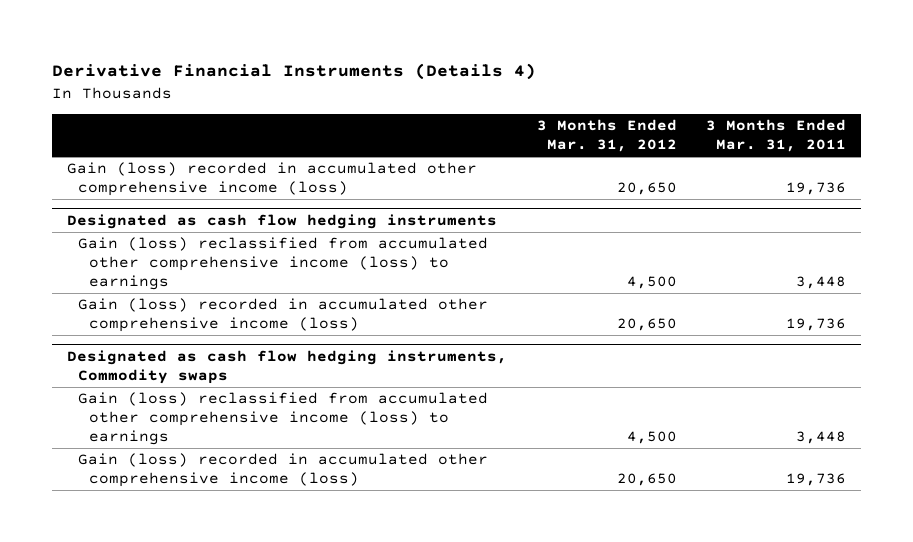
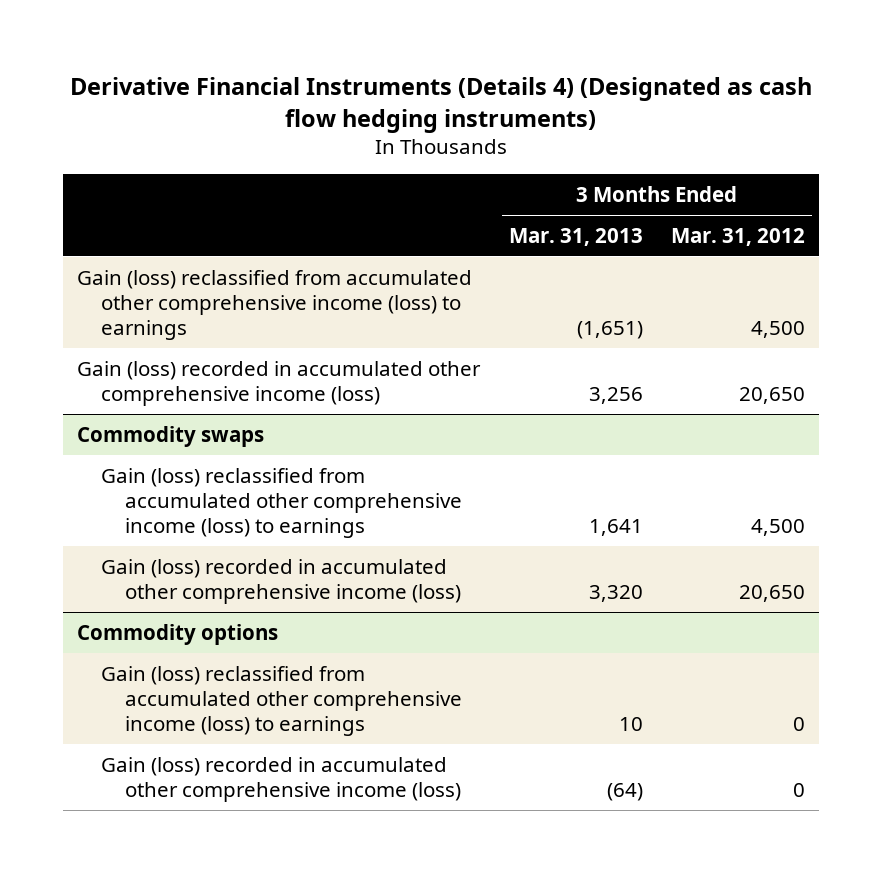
- Derivative Financial Instruments (Details 4)
+ Derivative Financial Instruments (Details 4) (Designated as cash flow hedging instruments)
- | 3 Months Ended Mar. 31, 2012 | 3 Months Ended Mar. 31, 2011
+ | 3 Months Ended Mar. 31, 2013 | 3 Months Ended Mar. 31, 2012
- Gain (loss) recorded in accumulated other comprehensive income (loss) | 20,650 | 19,736
- Designated as cash flow hedging instruments
- Designated as cash flow hedging instruments, Commodity swaps
+ Commodity swaps
+ Commodity options
+ Gain (loss) reclassified from accumulated other comprehensive income (loss) to earnings | 10 | 0
+ Gain (loss) recorded in accumulated other comprehensive income (loss) | (64) | 0

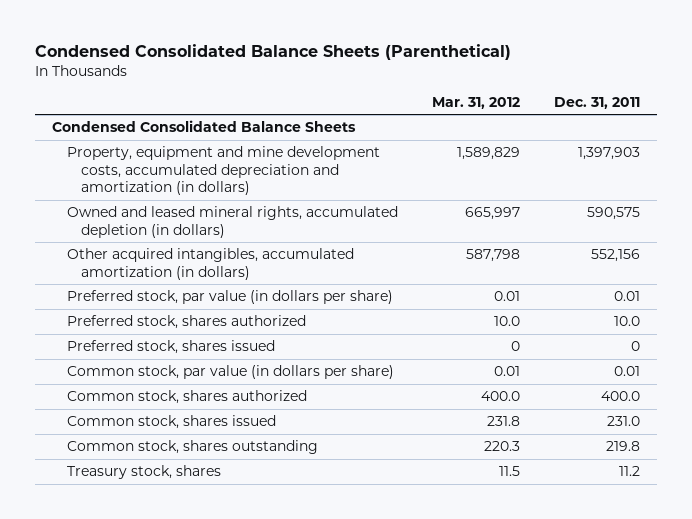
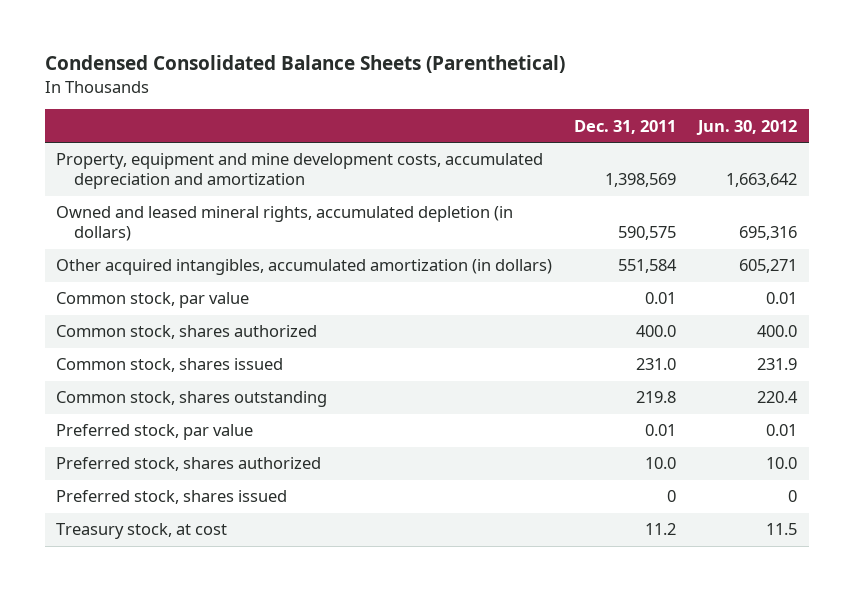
- | Mar. 31, 2012 | Dec. 31, 2011
+ | Dec. 31, 2011 | Jun. 30, 2012
- Condensed Consolidated Balance Sheets
- Property, equipment and mine development costs, accumulated depreciation and amortization (in dollars) | 1,589,829 | 1,397,903
+ Property, equipment and mine development costs, accumulated depreciation and amortization | 1,398,569 | 1,663,642
- Other acquired intangibles, accumulated amortization (in dollars) | 587,798 | 552,156
- Preferred stock, par value (in dollars per share) | 0.01 | 0.01
- Common stock, par value (in dollars per share) | 0.01 | 0.01
+ Other acquired intangibles, accumulated amortization (in dollars) | 551,584 | 605,271
+ Common stock, par value | 0.01 | 0.01
- Treasury stock, shares | 11.5 | 11.2
+ Preferred stock, par value | 0.01 | 0.01
moved down: Preferred stock, shares authorized | 10.0 | 10.0
moved down: Preferred stock, shares issued | 0 | 0
+ Treasury stock, at cost | 11.2 | 11.5

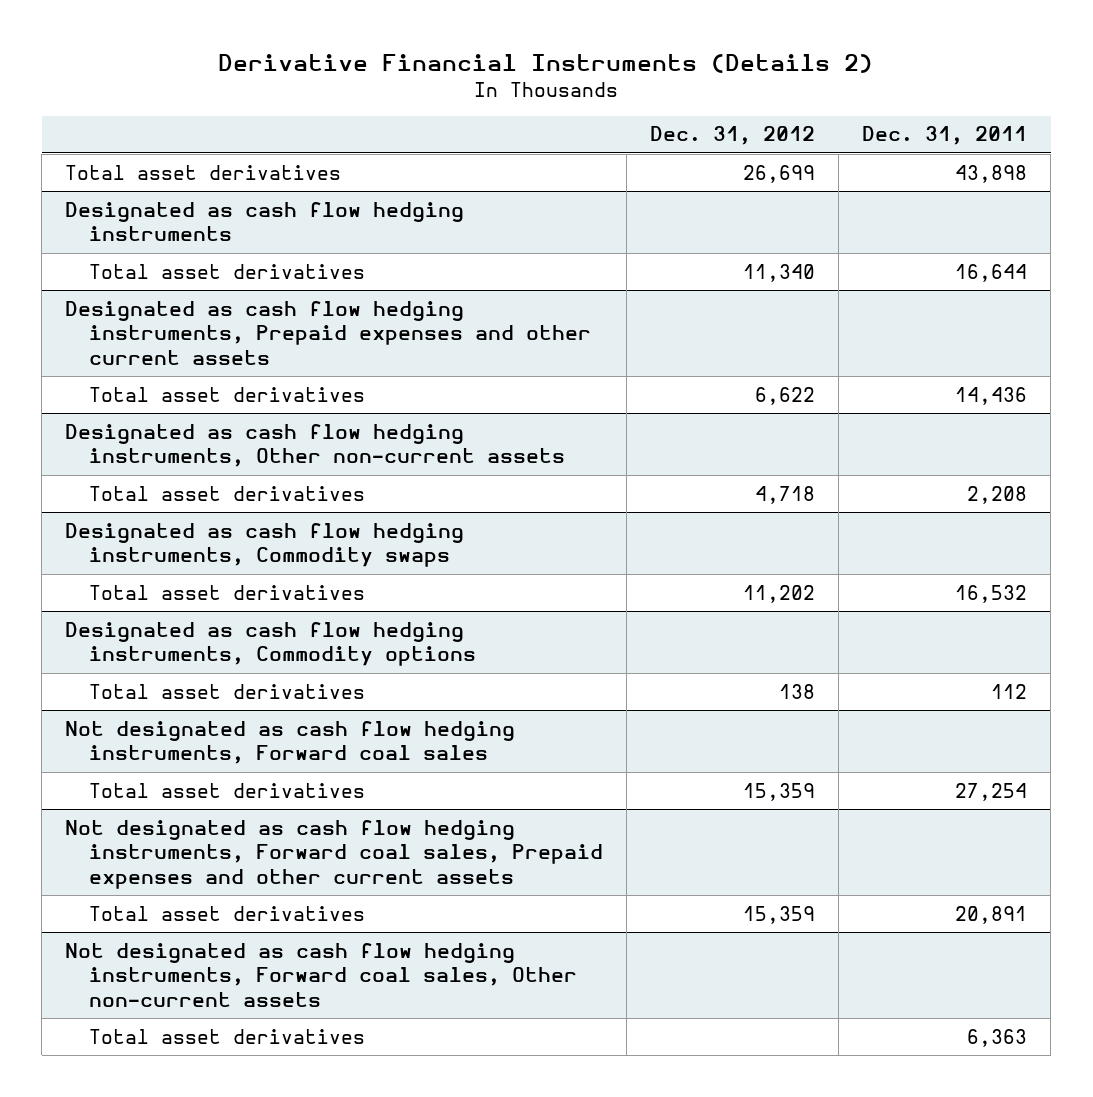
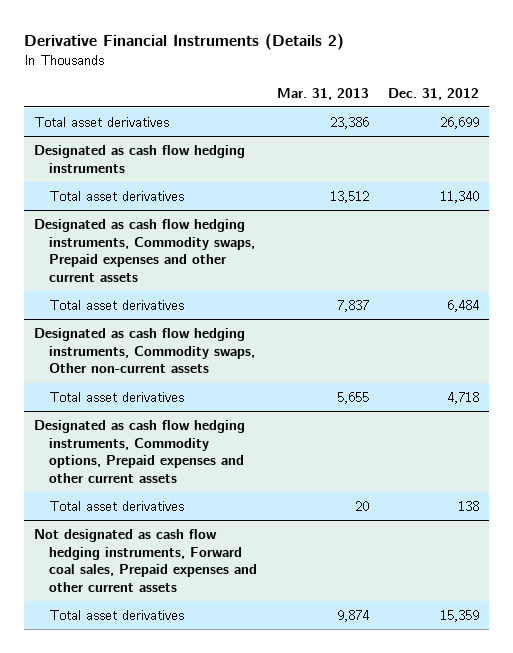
- | Dec. 31, 2012 | Dec. 31, 2011
+ | Mar. 31, 2013 | Dec. 31, 2012
- Designated as cash flow hedging instruments, Prepaid expenses and other current assets
- Total asset derivatives | 6,622 | 14,436
- Designated as cash flow hedging instruments, Other non-current assets
+ Designated as cash flow hedging instruments, Commodity swaps, Prepaid expenses and other current assets
+ Total asset derivatives | 7,837 | 6,484
+ Designated as cash flow hedging instruments, Commodity swaps, Other non-current assets
- Designated as cash flow hedging instruments, Commodity swaps
- Total asset derivatives | 11,202 | 16,532
- Designated as cash flow hedging instruments, Commodity options
+ Designated as cash flow hedging instruments, Commodity options, Prepaid expenses and other current assets
- Not designated as cash flow hedging instruments, Forward coal sales
- Total asset derivatives | 15,359 | 27,254
- Not designated as cash flow hedging instruments, Forward coal sales, Other non-current assets
- Total asset derivatives | | 6,363

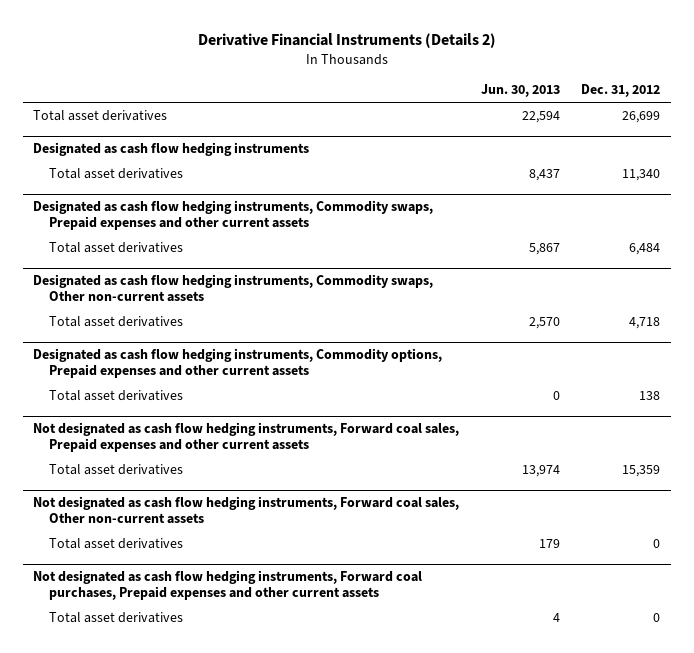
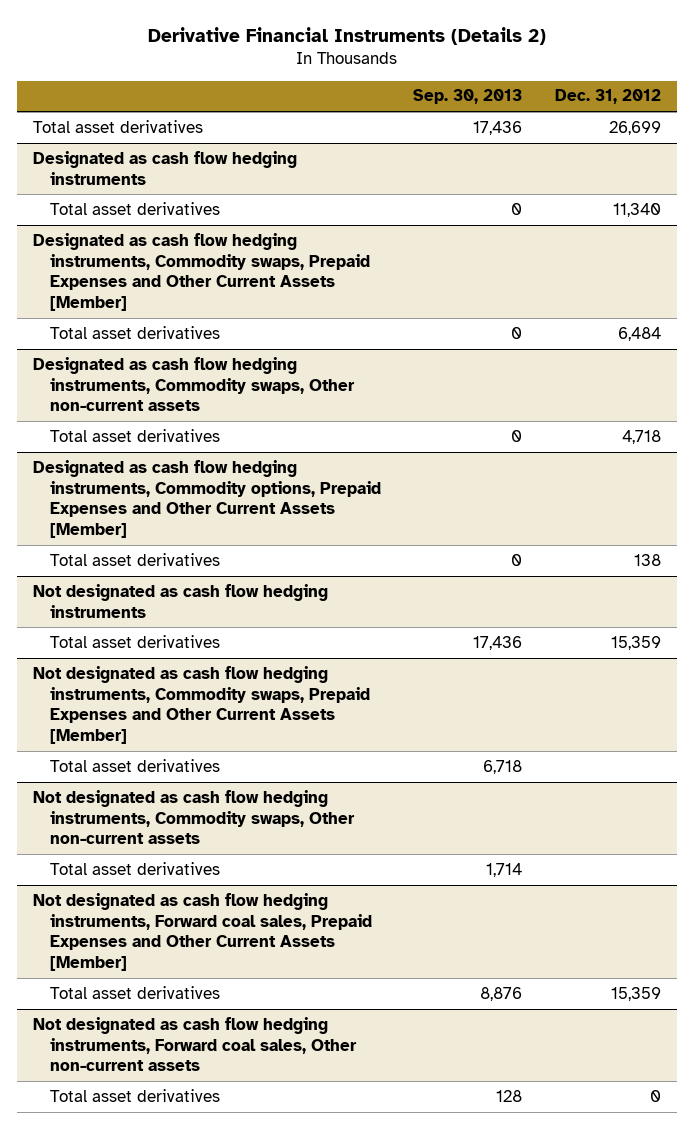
- | Jun. 30, 2013 | Dec. 31, 2012
+ | Sep. 30, 2013 | Dec. 31, 2012
- Designated as cash flow hedging instruments, Commodity swaps, Prepaid expenses and other current assets
+ Designated as cash flow hedging instruments, Commodity swaps, Prepaid Expenses and Other Current Assets [Member]
- Designated as cash flow hedging instruments, Commodity options, Prepaid expenses and other current assets
+ Designated as cash flow hedging instruments, Commodity options, Prepaid Expenses and Other Current Assets [Member]
- Not designated as cash flow hedging instruments, Forward coal sales, Prepaid expenses and other current assets
+ Not designated as cash flow hedging instruments
+ Not designated as cash flow hedging instruments, Commodity swaps, Prepaid Expenses and Other Current Assets [Member]
+ Total asset derivatives | 6,718 |
+ Not designated as cash flow hedging instruments, Commodity swaps, Other non-current assets
+ Total asset derivatives | 1,714 |
+ Not designated as cash flow hedging instruments, Forward coal sales, Prepaid Expenses and Other Current Assets [Member]
+ Total asset derivatives | 8,876 | 15,359
- Not designated as cash flow hedging instruments, Forward coal purchases, Prepaid expenses and other current assets
- Total asset derivatives | 4 | 0

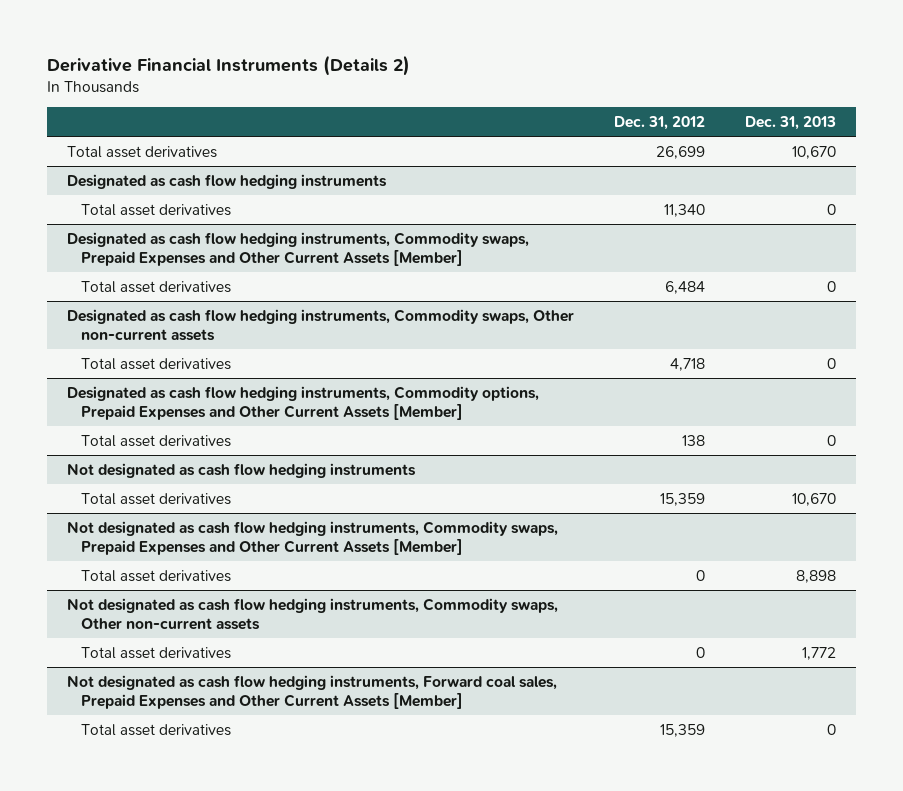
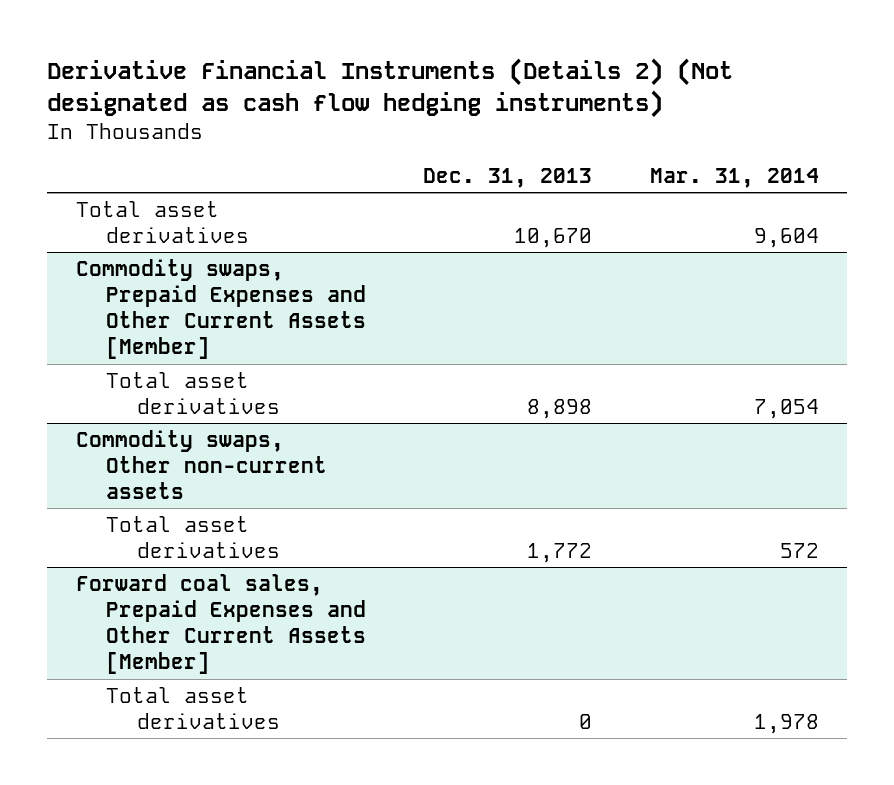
- Derivative Financial Instruments (Details 2)
+ Derivative Financial Instruments (Details 2) (Not designated as cash flow hedging instruments)
- | Dec. 31, 2012 | Dec. 31, 2013
+ | Dec. 31, 2013 | Mar. 31, 2014
- Designated as cash flow hedging instruments
- Total asset derivatives | 11,340 | 0
- Designated as cash flow hedging instruments, Commodity swaps, Prepaid Expenses and Other Current Assets [Member]
- Total asset derivatives | 6,484 | 0
- Designated as cash flow hedging instruments, Commodity swaps, Other non-current assets
- Total asset derivatives | 4,718 | 0
- Designated as cash flow hedging instruments, Commodity options, Prepaid Expenses and Other Current Assets [Member]
- Total asset derivatives | 138 | 0
- Not designated as cash flow hedging instruments
- Total asset derivatives | 15,359 | 10,670
- Not designated as cash flow hedging instruments, Commodity swaps, Prepaid Expenses and Other Current Assets [Member]
+ Commodity swaps, Prepaid Expenses and Other Current Assets [Member]
- Not designated as cash flow hedging instruments, Commodity swaps, Other non-current assets
+ Commodity swaps, Other non-current assets
- Not designated as cash flow hedging instruments, Forward coal sales, Prepaid Expenses and Other Current Assets [Member]
+ Forward coal sales, Prepaid Expenses and Other Current Assets [Member]

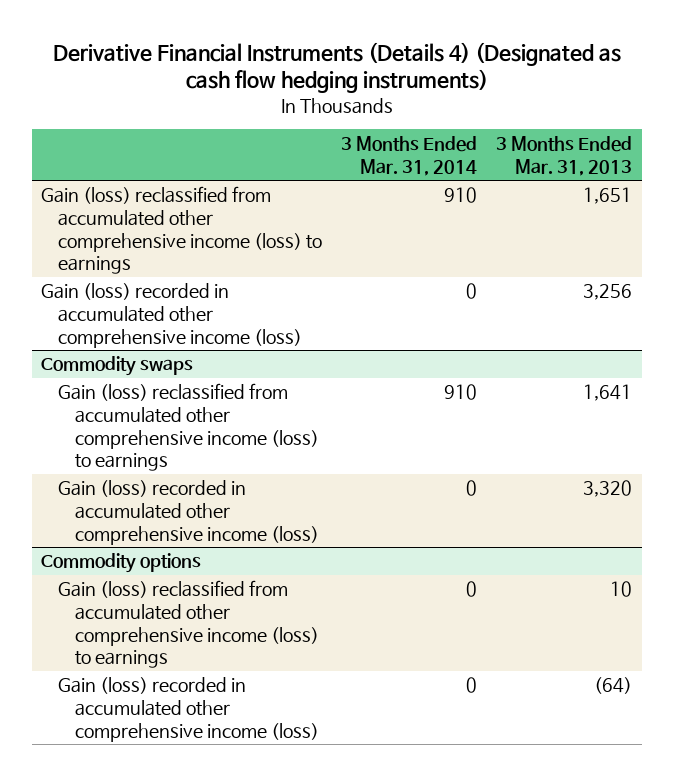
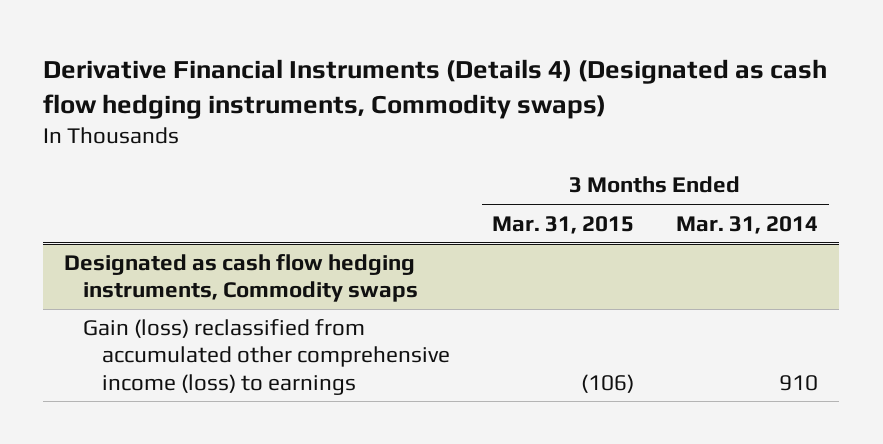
- Derivative Financial Instruments (Details 4) (Designated as cash flow hedging instruments)
+ Derivative Financial Instruments (Details 4) (Designated as cash flow hedging instruments, Commodity swaps)
- | 3 Months Ended Mar. 31, 2014 | 3 Months Ended Mar. 31, 2013
+ | 3 Months Ended Mar. 31, 2015 | 3 Months Ended Mar. 31, 2014
- Gain (loss) reclassified from accumulated other comprehensive income (loss) to earnings | 910 | 1,651
- Gain (loss) recorded in accumulated other comprehensive income (loss) | 0 | 3,256
- Commodity swaps
+ Designated as cash flow hedging instruments, Commodity swaps
- Gain (loss) recorded in accumulated other comprehensive income (loss) | 0 | 3,320
- Commodity options
- Gain (loss) reclassified from accumulated other comprehensive income (loss) to earnings | 0 | 10
- Gain (loss) recorded in accumulated other comprehensive income (loss) | 0 | (64)

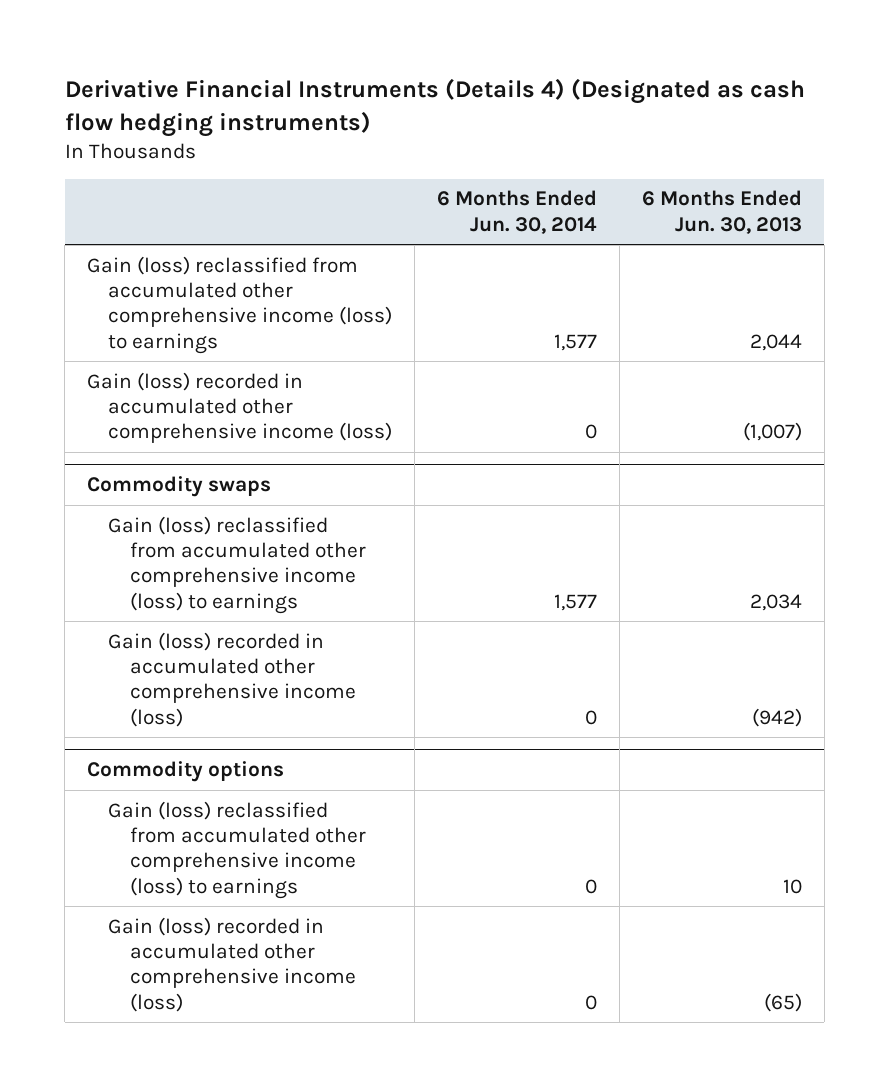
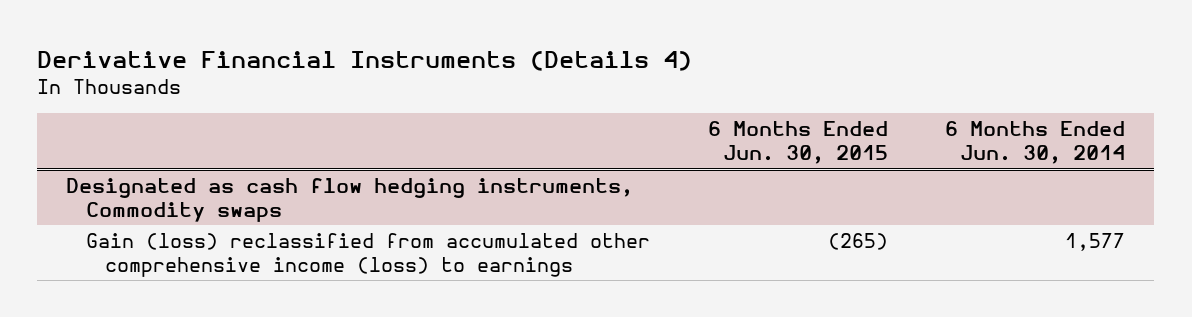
- Derivative Financial Instruments (Details 4) (Designated as cash flow hedging instruments)
+ Derivative Financial Instruments (Details 4)
- | 6 Months Ended Jun. 30, 2014 | 6 Months Ended Jun. 30, 2013
+ | 6 Months Ended Jun. 30, 2015 | 6 Months Ended Jun. 30, 2014
- Gain (loss) reclassified from accumulated other comprehensive income (loss) to earnings | 1,577 | 2,044
- Gain (loss) recorded in accumulated other comprehensive income (loss) | 0 | (1,007)
- Commodity swaps
+ Designated as cash flow hedging instruments, Commodity swaps
- Gain (loss) recorded in accumulated other comprehensive income (loss) | 0 | (942)
- Commodity options
- Gain (loss) reclassified from accumulated other comprehensive income (loss) to earnings | 0 | 10
- Gain (loss) recorded in accumulated other comprehensive income (loss) | 0 | (65)

